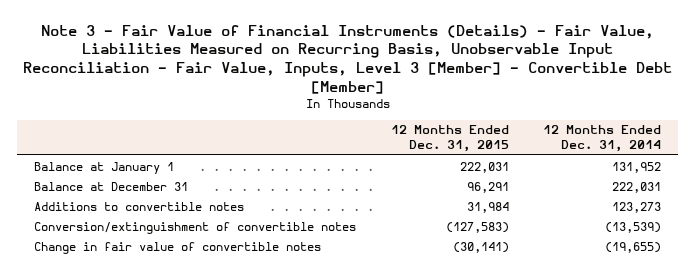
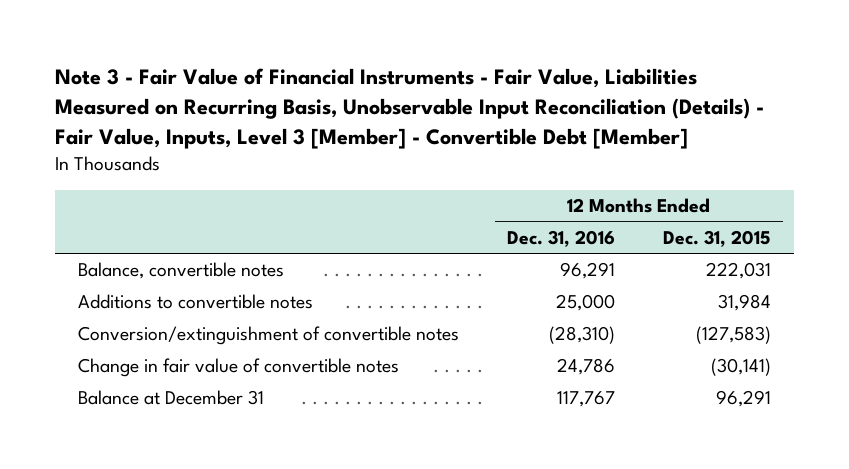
- Note 3 - Fair Value of Financial Instruments (Details) - Fair Value, Liabilities Measured on Recurring Basis, Unobservable Input Reconciliation - Fair Value, Inputs, Level 3 [Member] - Convertible Debt [Member]
+ Note 3 - Fair Value of Financial Instruments - Fair Value, Liabilities Measured on Recurring Basis, Unobservable Input Reconciliation (Details) - Fair Value, Inputs, Level 3 [Member] - Convertible Debt [Member]
- | 12 Months Ended Dec. 31, 2015 | 12 Months Ended Dec. 31, 2014
+ | 12 Months Ended Dec. 31, 2016 | 12 Months Ended Dec. 31, 2015
- Balance at January 1 | 222,031 | 131,952
+ Balance, convertible notes | 96,291 | 222,031
moved down: Balance at December 31 | 117,767 | 96,291

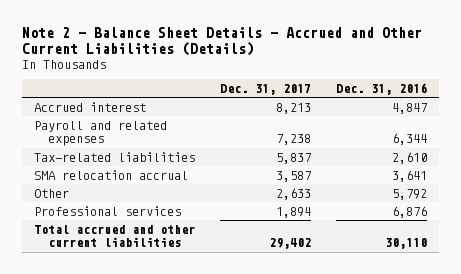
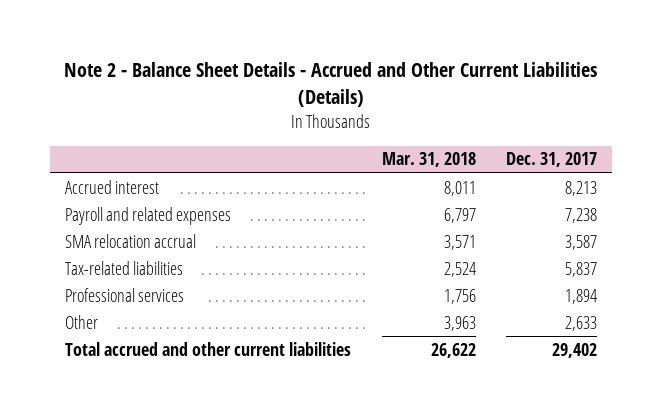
- | Dec. 31, 2017 | Dec. 31, 2016
+ | Mar. 31, 2018 | Dec. 31, 2017
moved down: Tax-related liabilities | 2,524 | 5,837
moved down: Other | 3,963 | 2,633

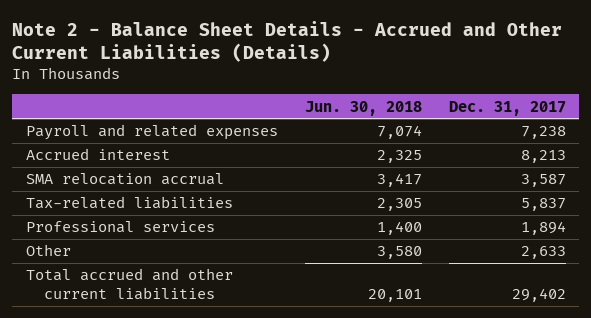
- | Mar. 31, 2018 | Dec. 31, 2017
+ | Jun. 30, 2018 | Dec. 31, 2017
moved down: Accrued interest | 2,325 | 8,213

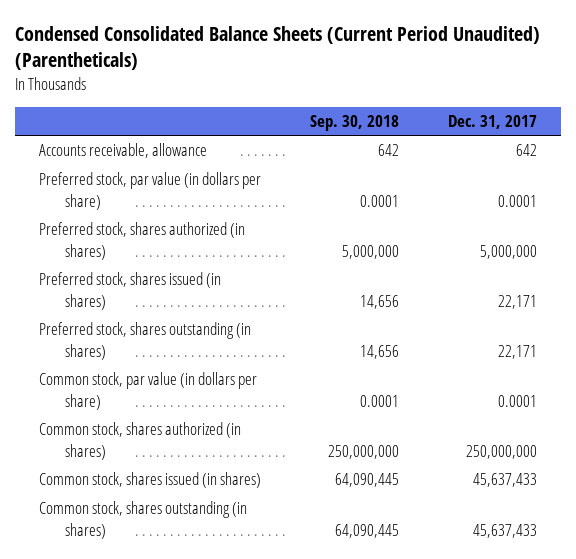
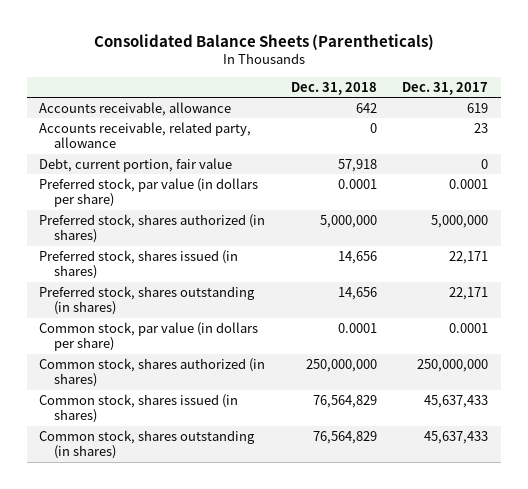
- Condensed Consolidated Balance Sheets (Current Period Unaudited) (Parentheticals)
+ Consolidated Balance Sheets (Parentheticals)
- | Sep. 30, 2018 | Dec. 31, 2017
+ | Dec. 31, 2018 | Dec. 31, 2017
- Accounts receivable, allowance | 642 | 642
+ Accounts receivable, allowance | 642 | 619
+ Accounts receivable, related party, allowance | 0 | 23
+ Debt, current portion, fair value | 57,918 | 0

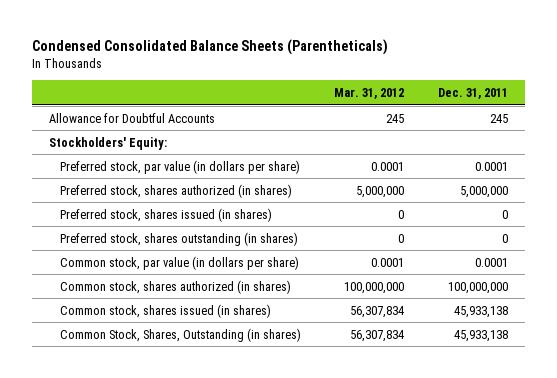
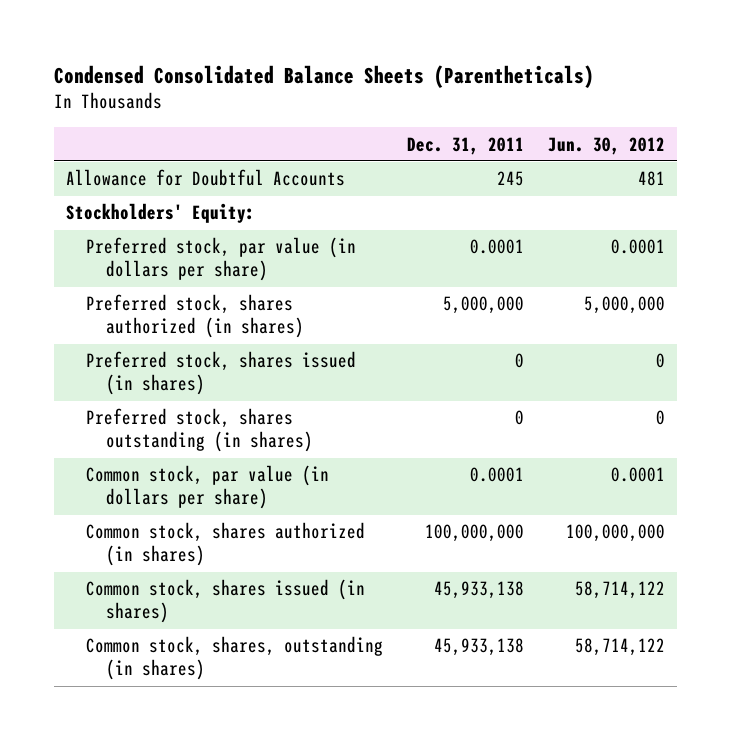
- | Mar. 31, 2012 | Dec. 31, 2011
+ | Dec. 31, 2011 | Jun. 30, 2012
- Common Stock, Shares, Outstanding (in shares) | 56,307,834 | 45,933,138
+ Common stock, shares, outstanding (in shares) | 45,933,138 | 58,714,122

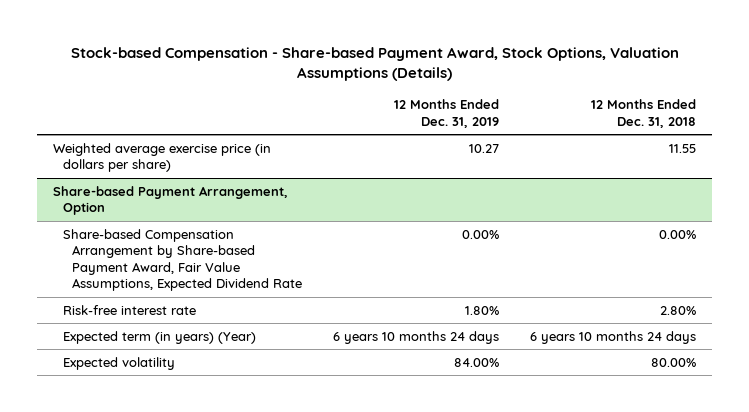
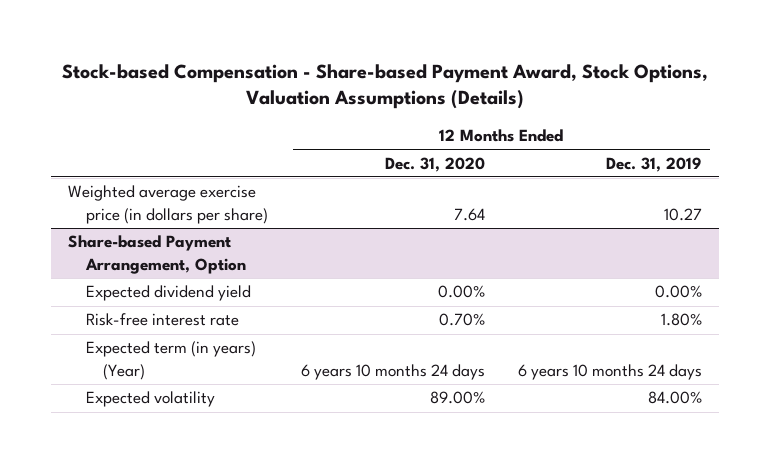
- | 12 Months Ended Dec. 31, 2019 | 12 Months Ended Dec. 31, 2018
+ | 12 Months Ended Dec. 31, 2020 | 12 Months Ended Dec. 31, 2019
@ Share-based Payment Arrangement, Option
- Share-based Compensation Arrangement by Share-based Payment Award, Fair Value Assumptions, Expected Dividend Rate | 0.00% | 0.00%
+ Expected dividend yield | 0.00% | 0.00%

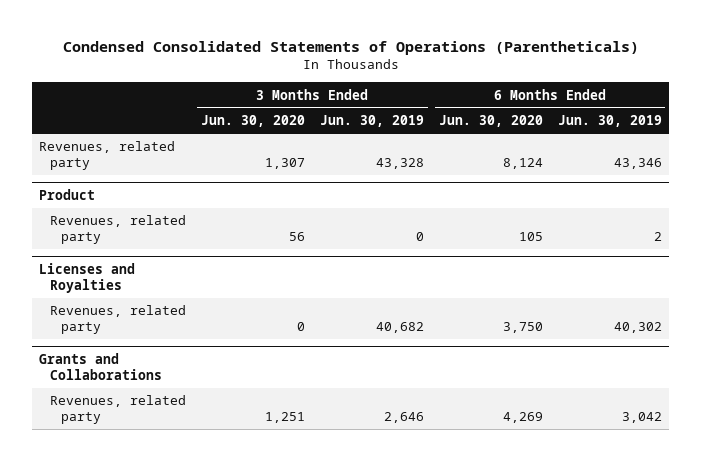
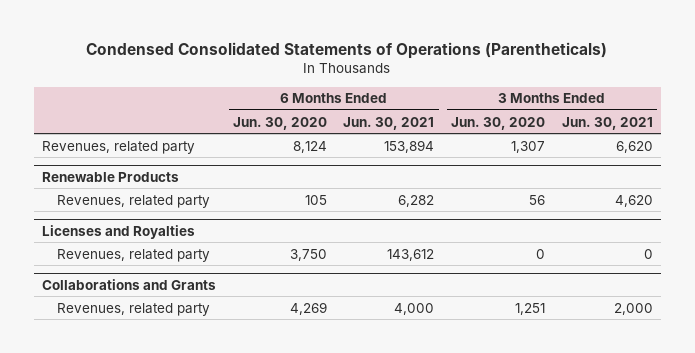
- | 3 Months Ended Jun. 30, 2020 | 3 Months Ended Jun. 30, 2019 | 6 Months Ended Jun. 30, 2020 | 6 Months Ended Jun. 30, 2019
+ | 6 Months Ended Jun. 30, 2020 | 6 Months Ended Jun. 30, 2021 | 3 Months Ended Jun. 30, 2020 | 3 Months Ended Jun. 30, 2021
- Product
+ Renewable Products
- Grants and Collaborations
+ Collaborations and Grants

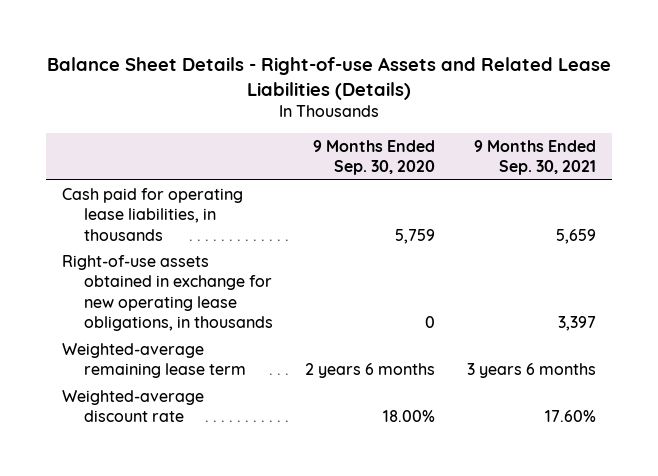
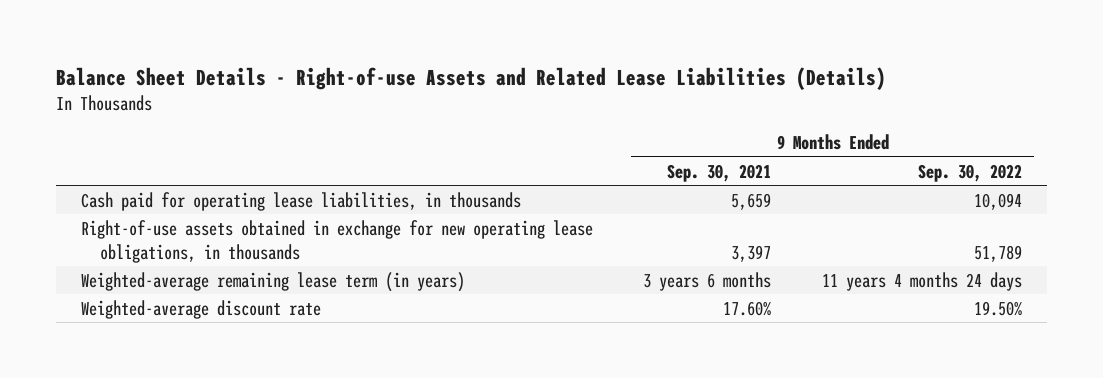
- | 9 Months Ended Sep. 30, 2020 | 9 Months Ended Sep. 30, 2021
+ | 9 Months Ended Sep. 30, 2021 | 9 Months Ended Sep. 30, 2022
- Weighted-average remaining lease term | 2 years 6 months | 3 years 6 months
+ Weighted-average remaining lease term (in years) | 3 years 6 months | 11 years 4 months 24 days

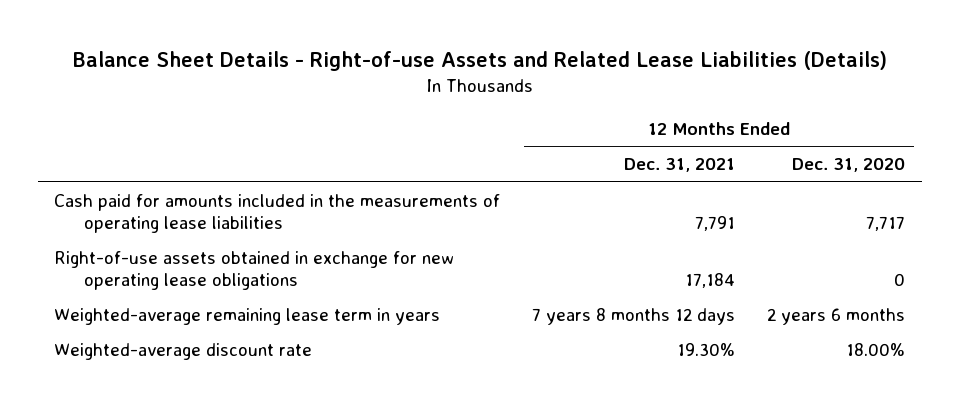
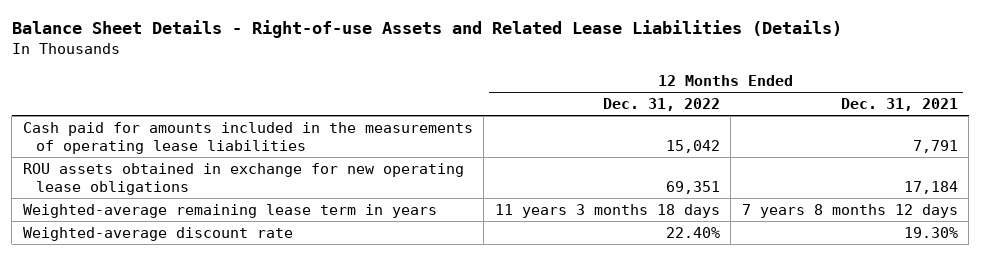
- | 12 Months Ended Dec. 31, 2021 | 12 Months Ended Dec. 31, 2020
+ | 12 Months Ended Dec. 31, 2022 | 12 Months Ended Dec. 31, 2021
- Right-of-use assets obtained in exchange for new operating lease obligations | 17,184 | 0
+ ROU assets obtained in exchange for new operating lease obligations | 69,351 | 17,184

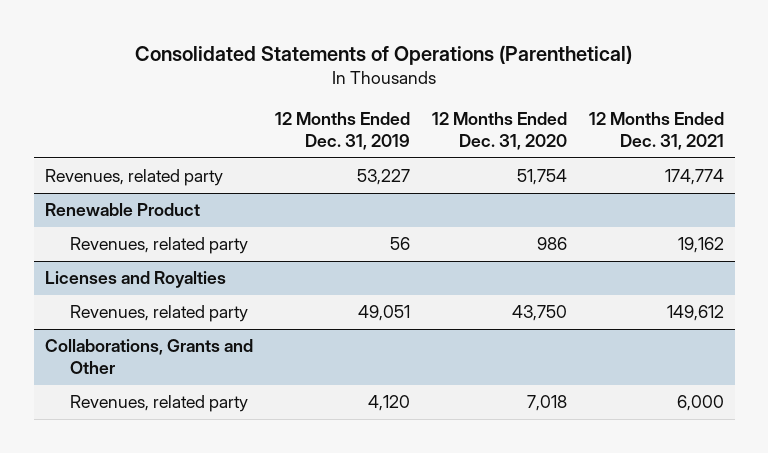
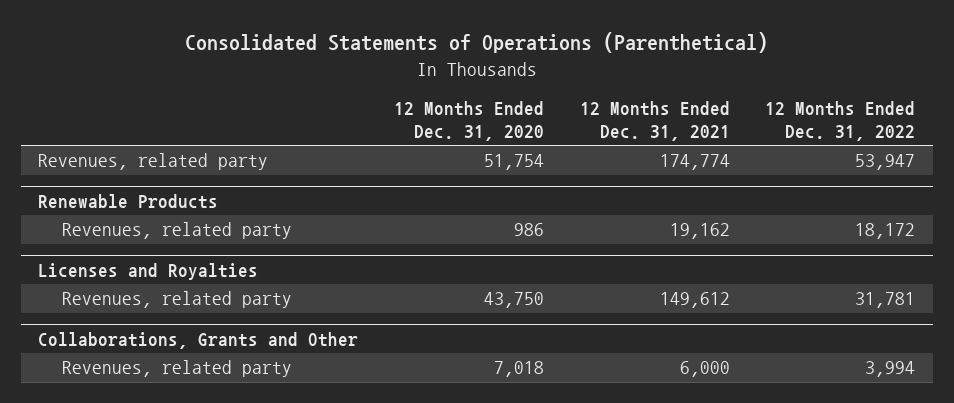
- | 12 Months Ended Dec. 31, 2019 | 12 Months Ended Dec. 31, 2020 | 12 Months Ended Dec. 31, 2021
+ | 12 Months Ended Dec. 31, 2020 | 12 Months Ended Dec. 31, 2021 | 12 Months Ended Dec. 31, 2022
- Renewable Product
+ Renewable Products

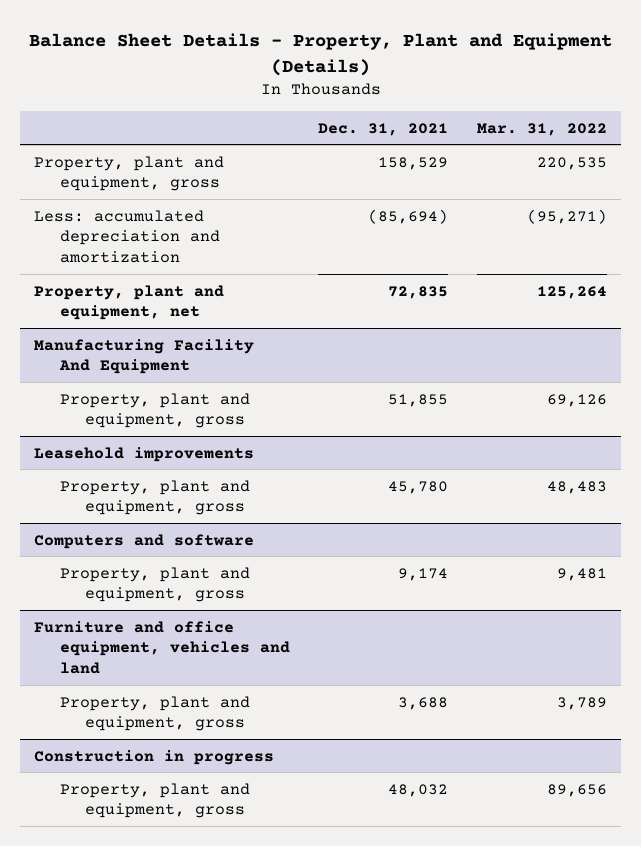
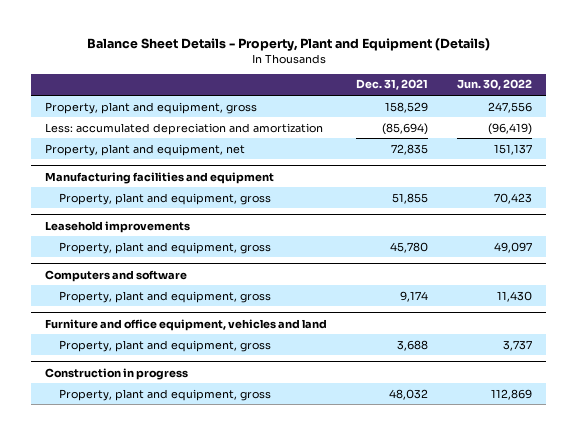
- | Dec. 31, 2021 | Mar. 31, 2022
+ | Dec. 31, 2021 | Jun. 30, 2022
- Manufacturing Facility And Equipment
+ Manufacturing facilities and equipment

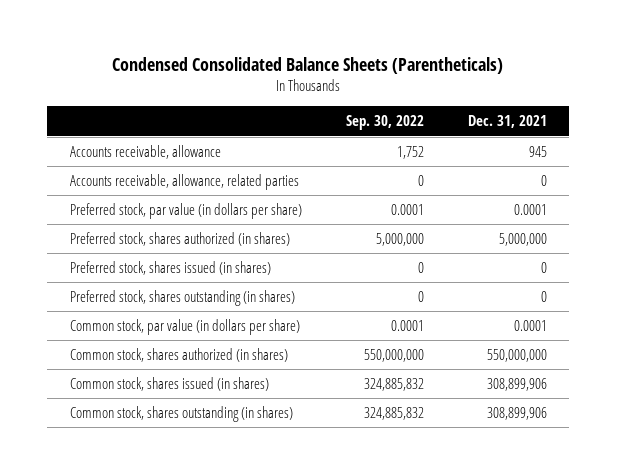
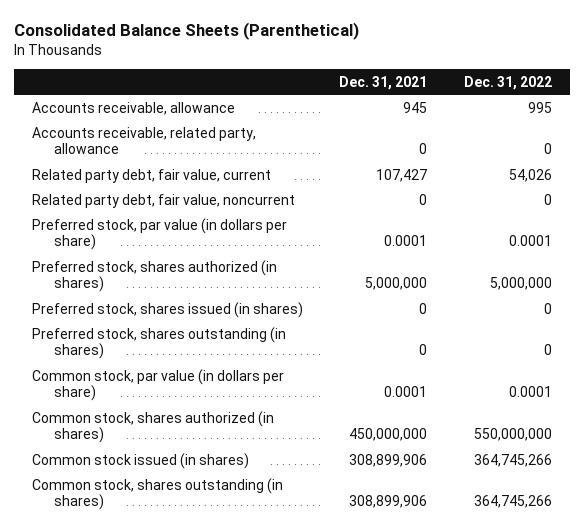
- Condensed Consolidated Balance Sheets (Parentheticals)
+ Consolidated Balance Sheets (Parenthetical)
- | Sep. 30, 2022 | Dec. 31, 2021
+ | Dec. 31, 2021 | Dec. 31, 2022
- Accounts receivable, allowance, related parties | 0 | 0
+ Accounts receivable, related party, allowance | 0 | 0
+ Related party debt, fair value, current | 107,427 | 54,026
+ Related party debt, fair value, noncurrent | 0 | 0
- Common stock, shares authorized (in shares) | 550,000,000 | 550,000,000
- Common stock, shares issued (in shares) | 324,885,832 | 308,899,906
+ Common stock, shares authorized (in shares) | 450,000,000 | 550,000,000
+ Common stock issued (in shares) | 308,899,906 | 364,745,266

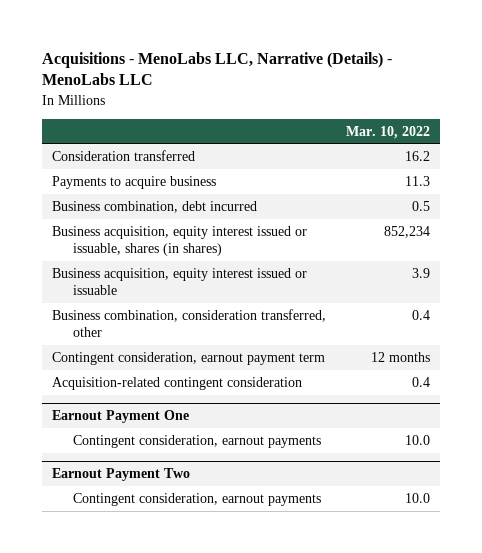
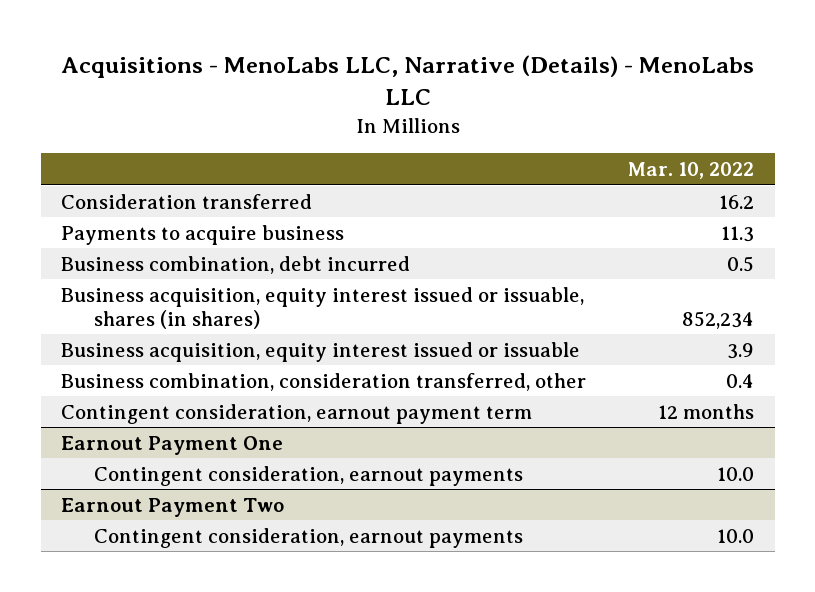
- Acquisition-related contingent consideration | 0.4

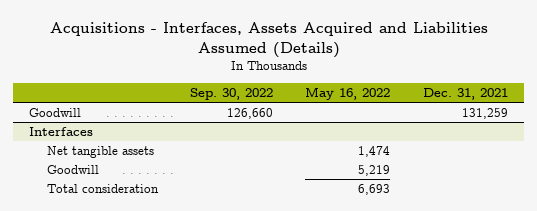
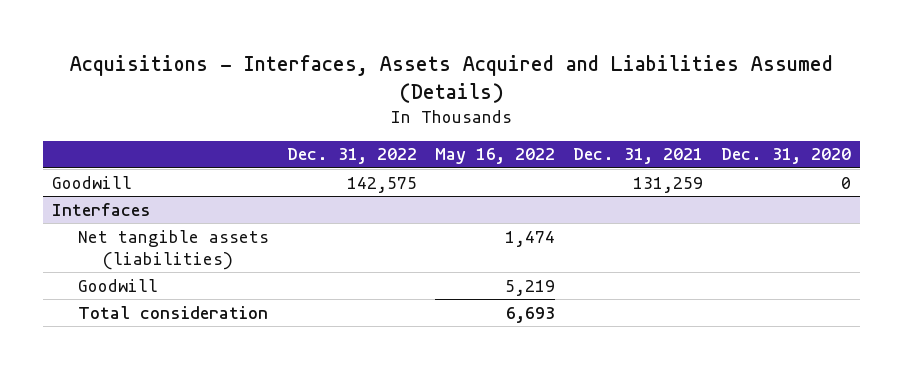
- | Sep. 30, 2022 | May 16, 2022 | Dec. 31, 2021
+ | Dec. 31, 2022 | May 16, 2022 | Dec. 31, 2021 | Dec. 31, 2020
@ Interfaces
- Net tangible assets | | 1,474 |
+ Net tangible assets (liabilities) | | 1,474 | |

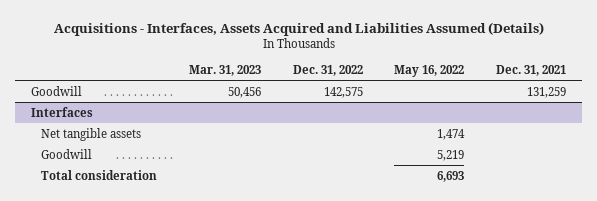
- | Dec. 31, 2022 | May 16, 2022 | Dec. 31, 2021 | Dec. 31, 2020
+ | Mar. 31, 2023 | Dec. 31, 2022 | May 16, 2022 | Dec. 31, 2021
@ Interfaces
- Net tangible assets (liabilities) | | 1,474 | |
+ Net tangible assets | | | 1,474 |

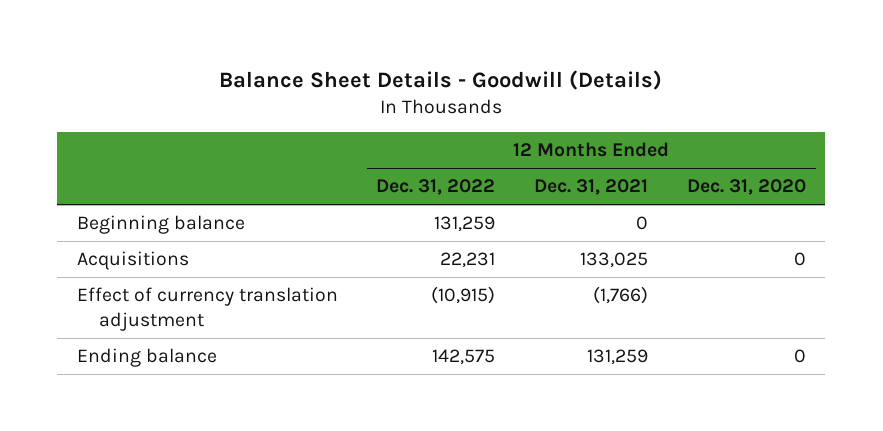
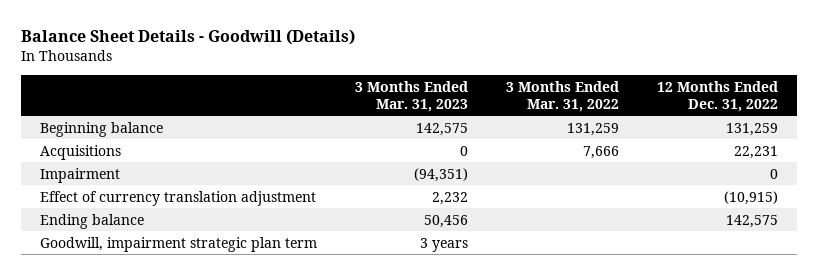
- | 12 Months Ended Dec. 31, 2022 | 12 Months Ended Dec. 31, 2021 | 12 Months Ended Dec. 31, 2020
+ | 3 Months Ended Mar. 31, 2023 | 3 Months Ended Mar. 31, 2022 | 12 Months Ended Dec. 31, 2022
+ Impairment | (94,351) | | 0
+ Goodwill, impairment strategic plan term | 3 years | |

